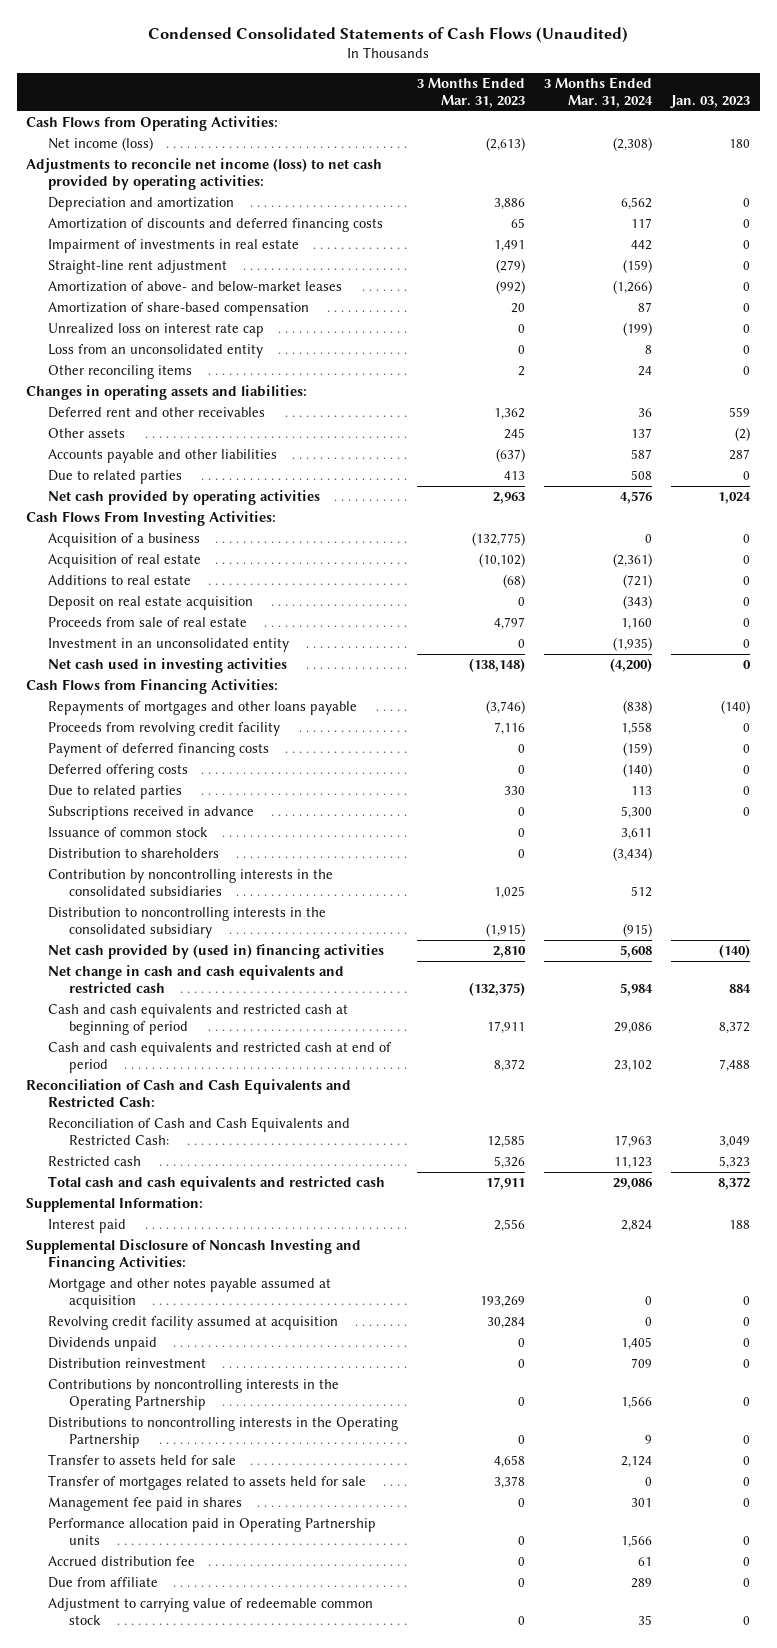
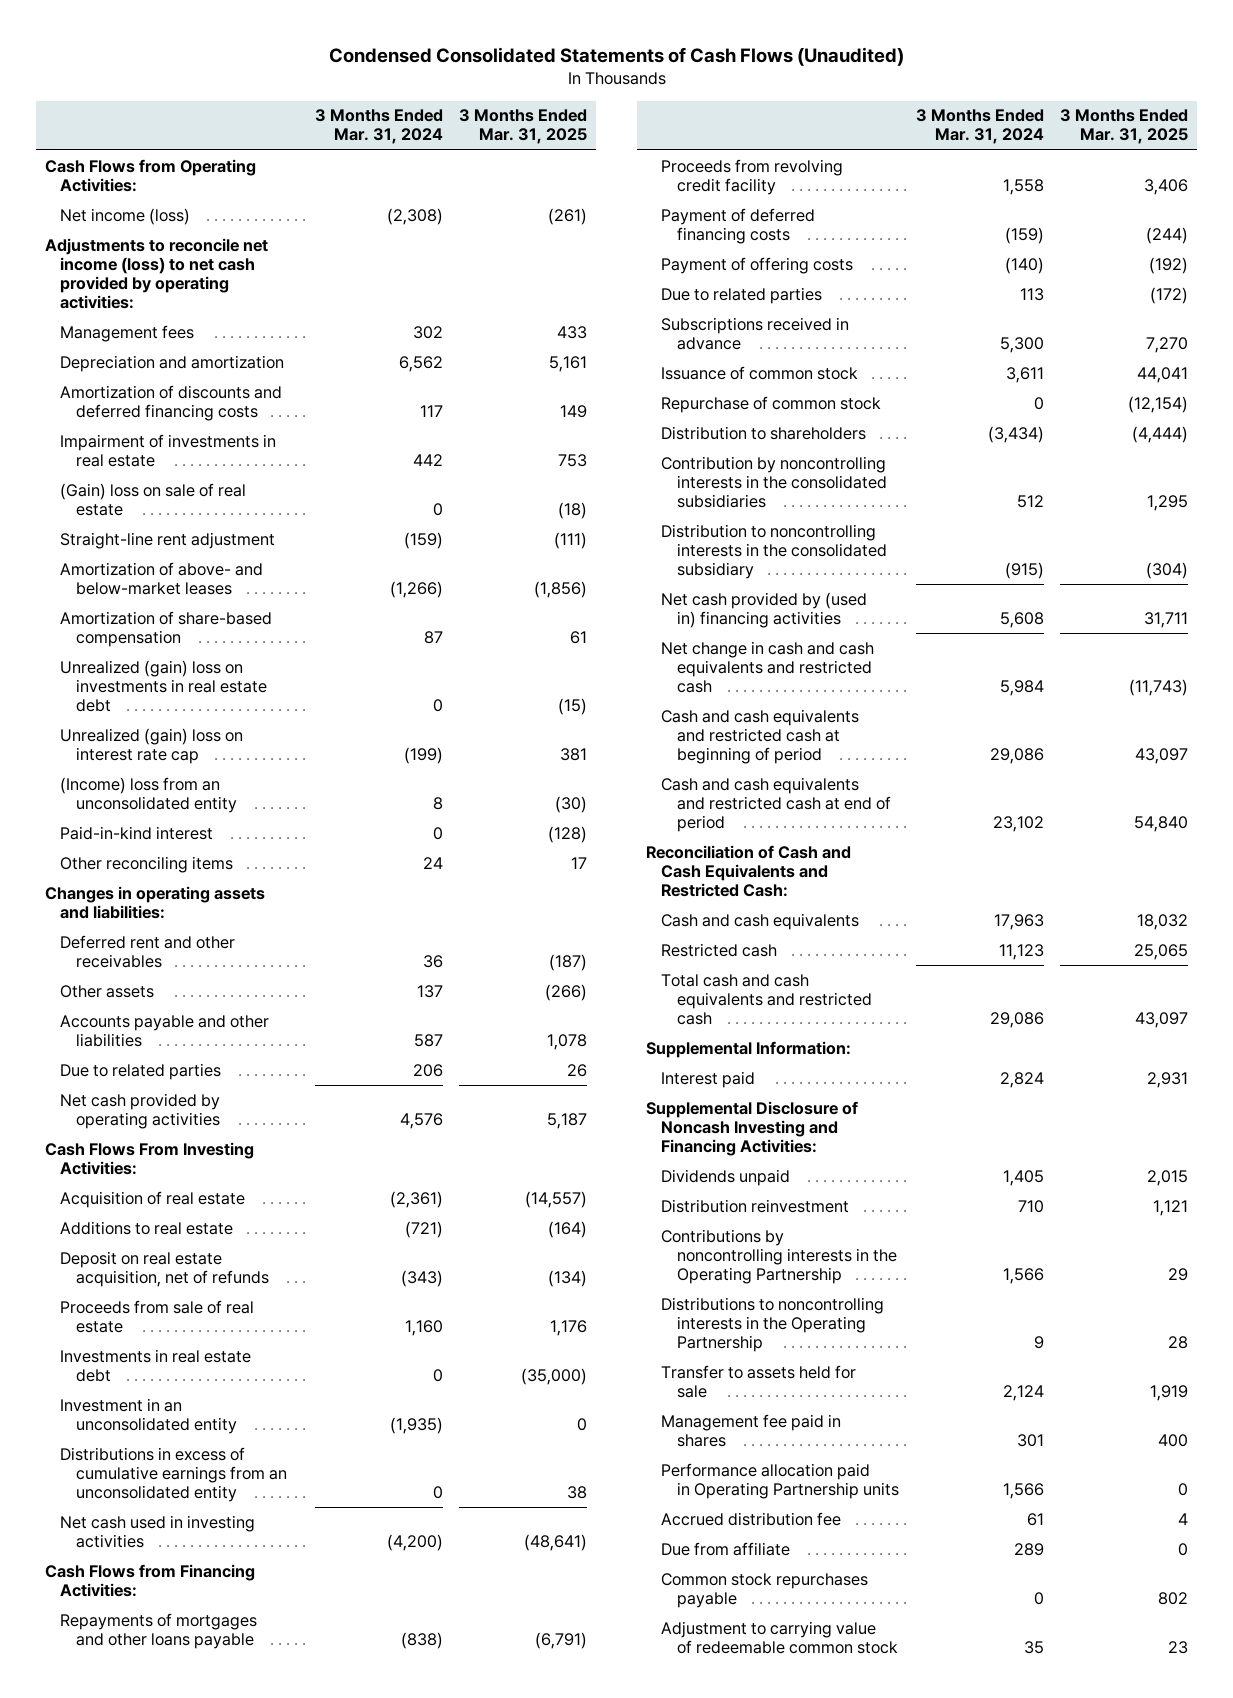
- | 3 Months Ended Mar. 31, 2023 | 3 Months Ended Mar. 31, 2024 | Jan. 03, 2023
+ | 3 Months Ended Mar. 31, 2024 | 3 Months Ended Mar. 31, 2025
+ Management fees | 302 | 433
+ (Gain) loss on sale of real estate | 0 | (18)
- Unrealized loss on interest rate cap | 0 | (199) | 0
- Loss from an unconsolidated entity | 0 | 8 | 0
+ Unrealized (gain) loss on investments in real estate debt | 0 | (15)
+ Unrealized (gain) loss on interest rate cap | (199) | 381
+ (Income) loss from an unconsolidated entity | 8 | (30)
+ Paid-in-kind interest | 0 | (128)
- Due to related parties | 413 | 508 | 0
+ Due to related parties | 206 | 26
- Acquisition of a business | (132,775) | 0 | 0
- Deposit on real estate acquisition | 0 | (343) | 0
+ Deposit on real estate acquisition, net of refunds | (343) | (134)
+ Investments in real estate debt | 0 | (35,000)
+ Distributions in excess of cumulative earnings from an unconsolidated entity | 0 | 38
- Deferred offering costs | 0 | (140) | 0
+ Payment of offering costs | (140) | (192)
+ Repurchase of common stock | 0 | (12,154)
- Reconciliation of Cash and Cash Equivalents and Restricted Cash: | 12,585 | 17,963 | 3,049
+ Cash and cash equivalents | 17,963 | 18,032
- Mortgage and other notes payable assumed at acquisition | 193,269 | 0 | 0
- Revolving credit facility assumed at acquisition | 30,284 | 0 | 0
- Distribution reinvestment | 0 | 709 | 0
+ Distribution reinvestment | 710 | 1,121
- Transfer of mortgages related to assets held for sale | 3,378 | 0 | 0
+ Common stock repurchases payable | 0 | 802

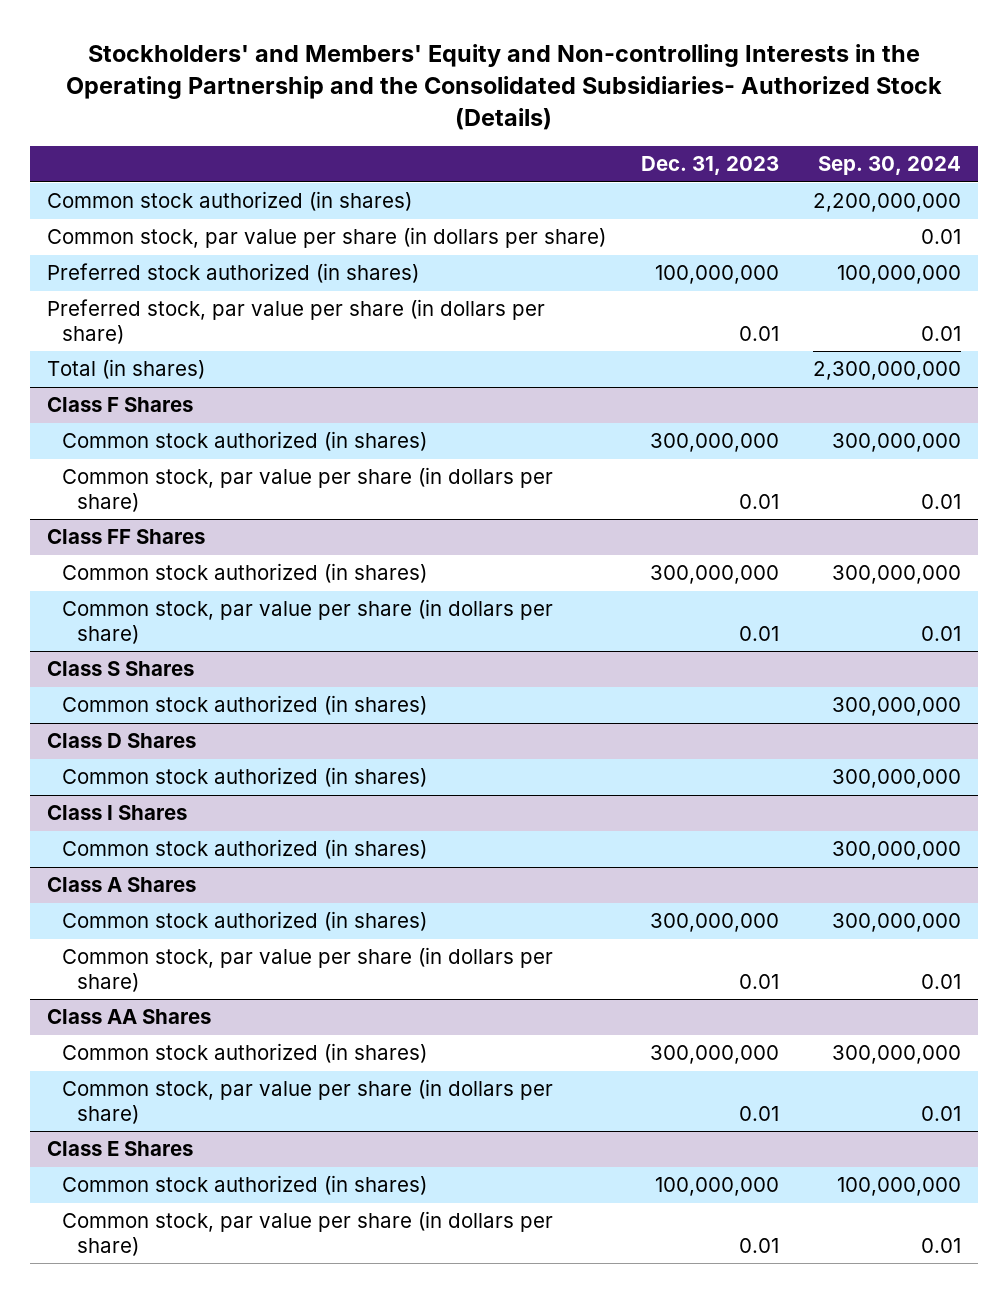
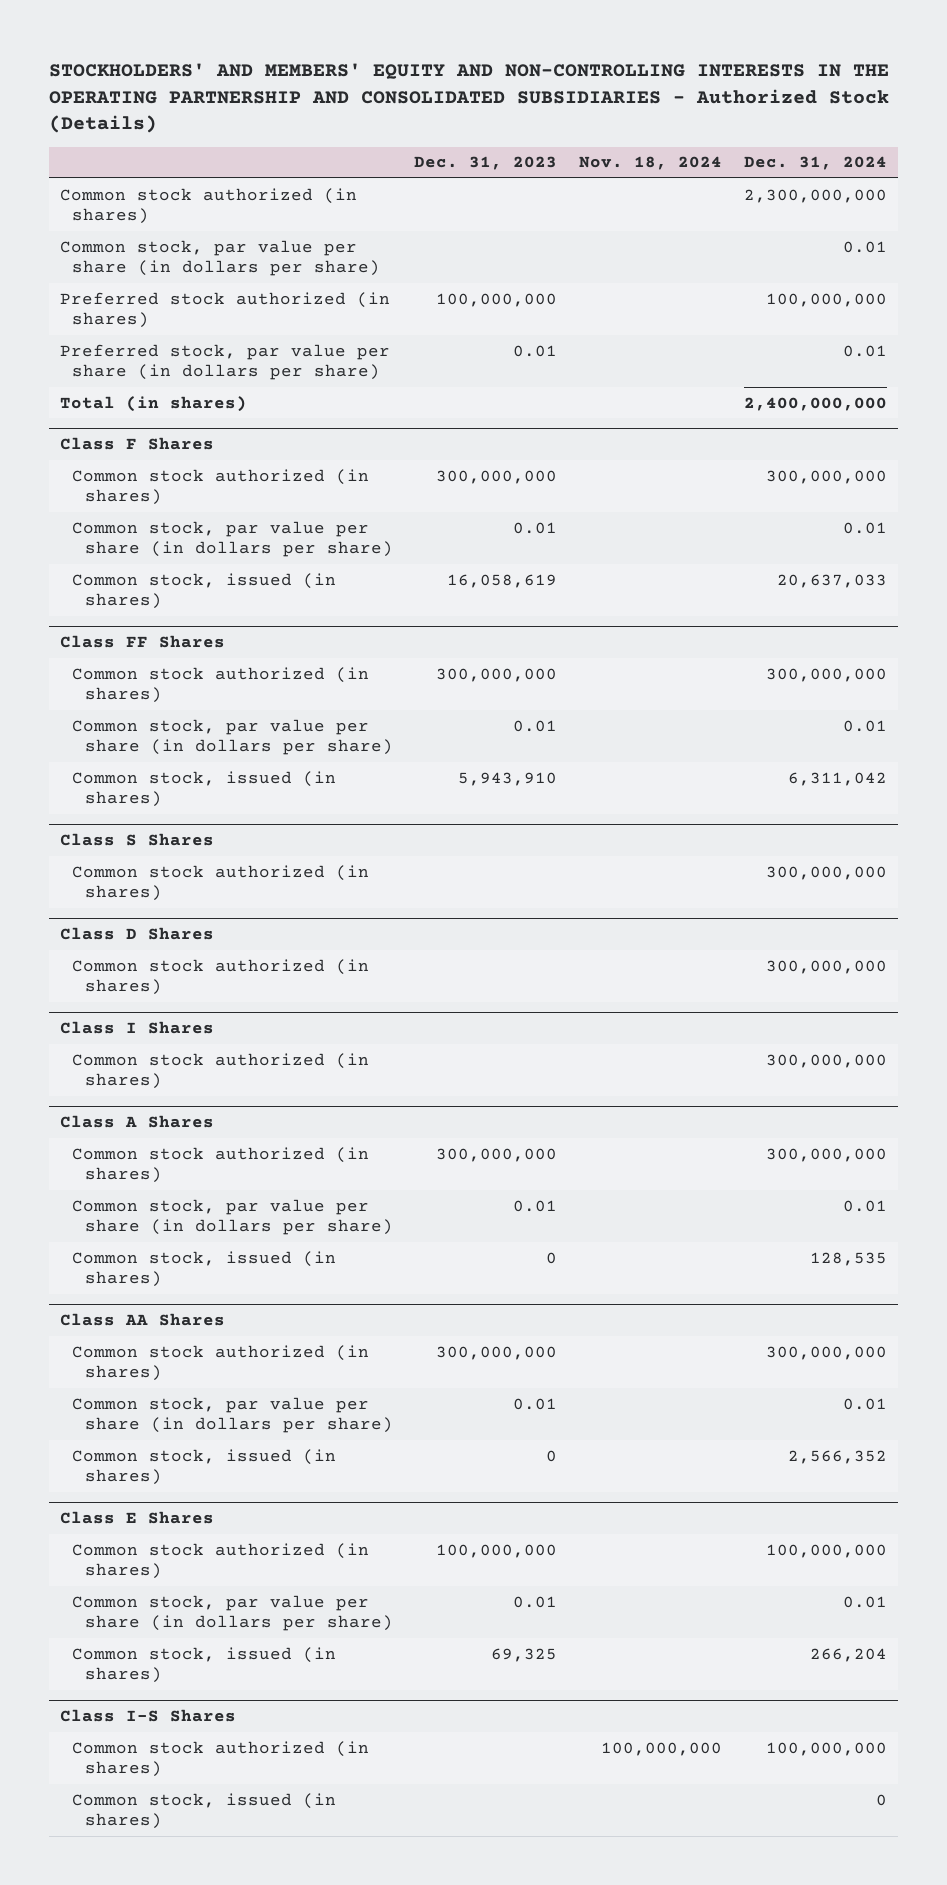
- Stockholders' and Members' Equity and Non-controlling Interests in the Operating Partnership and the Consolidated Subsidiaries- Authorized Stock (Details)
+ STOCKHOLDERS' AND MEMBERS' EQUITY AND NON-CONTROLLING INTERESTS IN THE OPERATING PARTNERSHIP AND CONSOLIDATED SUBSIDIARIES - Authorized Stock (Details)
- | Dec. 31, 2023 | Sep. 30, 2024
+ | Dec. 31, 2023 | Nov. 18, 2024 | Dec. 31, 2024
@ Class F Shares
+ Common stock, issued (in shares) | 16,058,619 | | 20,637,033
@ Class FF Shares
+ Common stock, issued (in shares) | 5,943,910 | | 6,311,042
@ Class A Shares
+ Common stock, issued (in shares) | 0 | | 128,535
@ Class AA Shares
+ Common stock, issued (in shares) | 0 | | 2,566,352
@ Class E Shares
+ Common stock, issued (in shares) | 69,325 | | 266,204
+ Class I-S Shares
+ Common stock authorized (in shares) | | 100,000,000 | 100,000,000
+ Common stock, issued (in shares) | | | 0

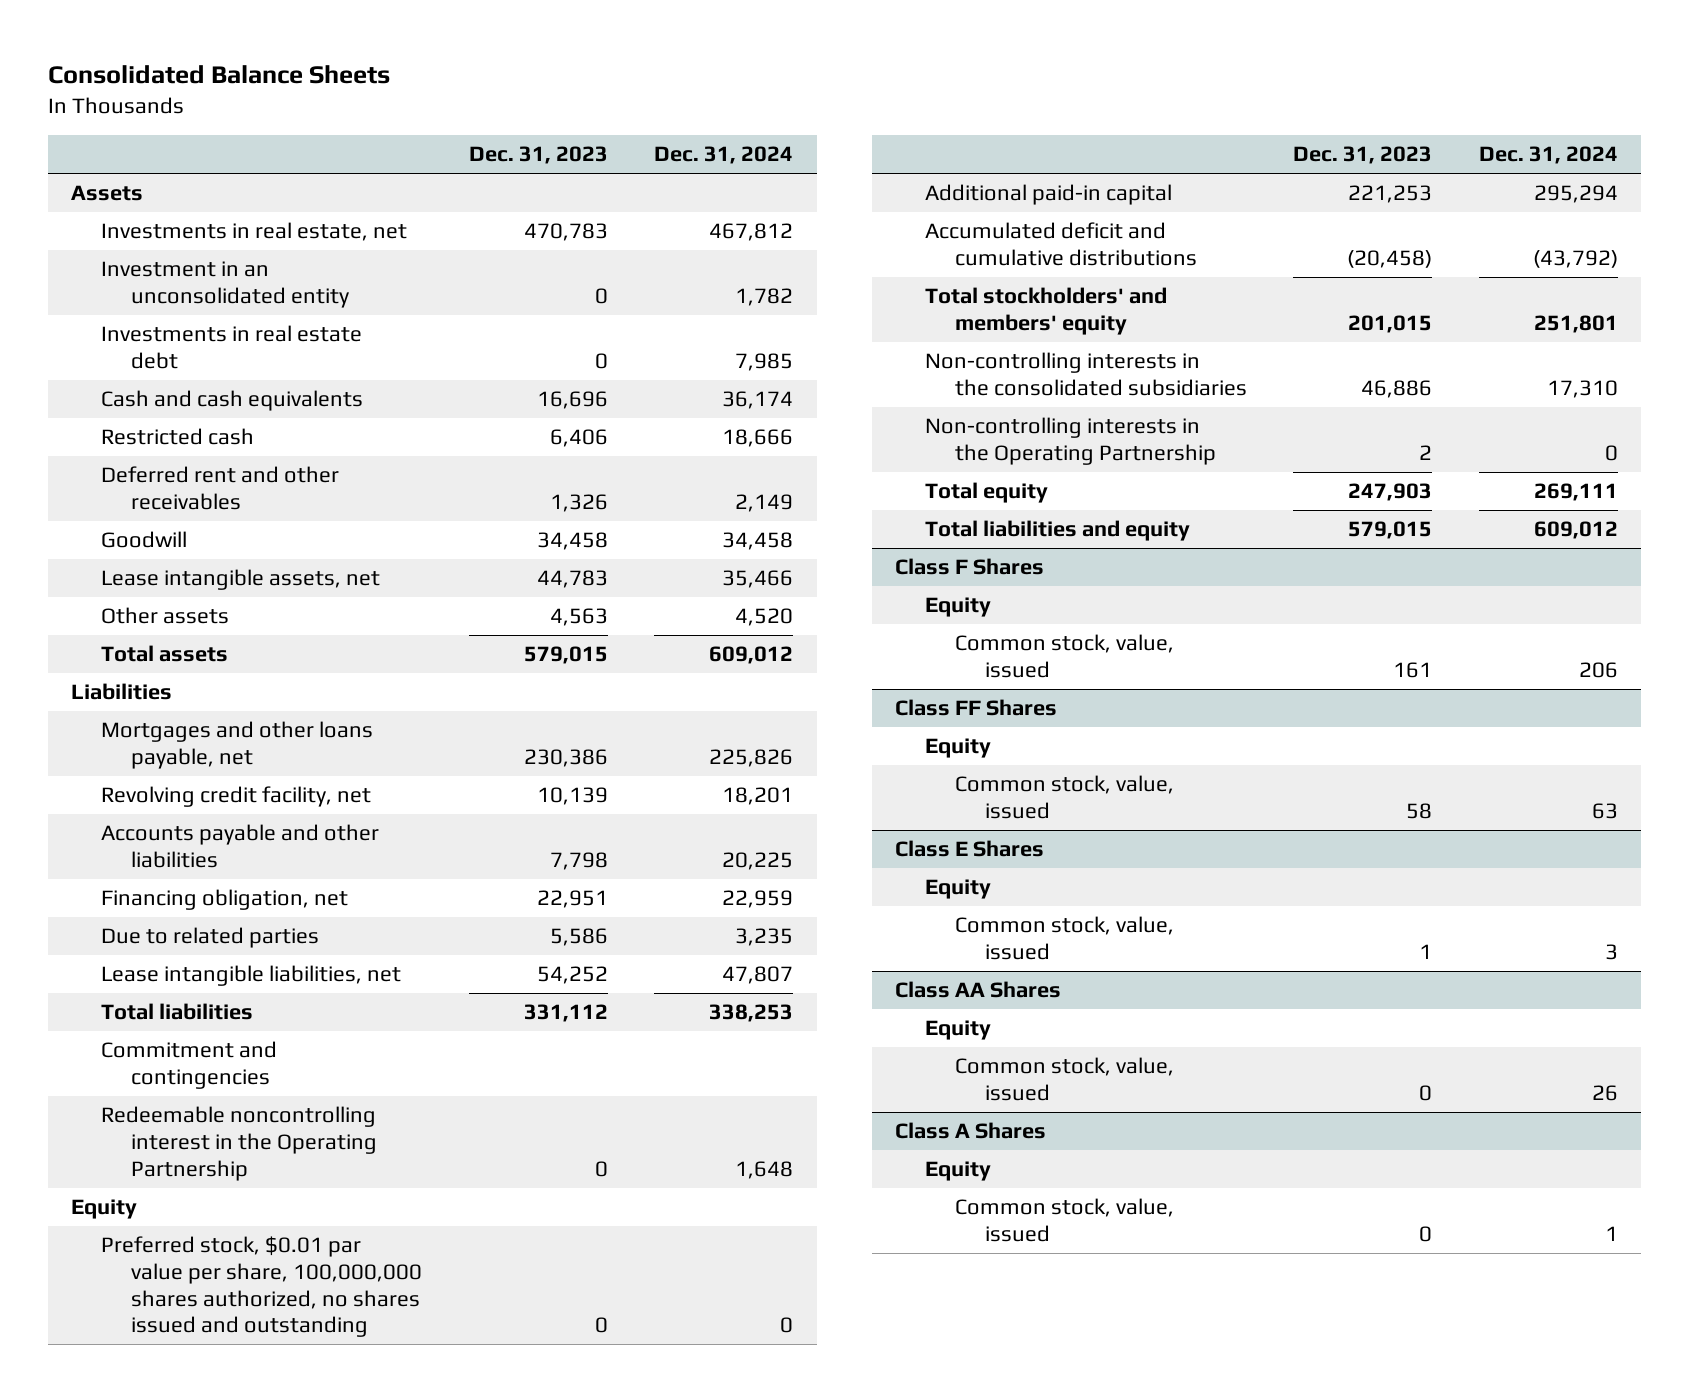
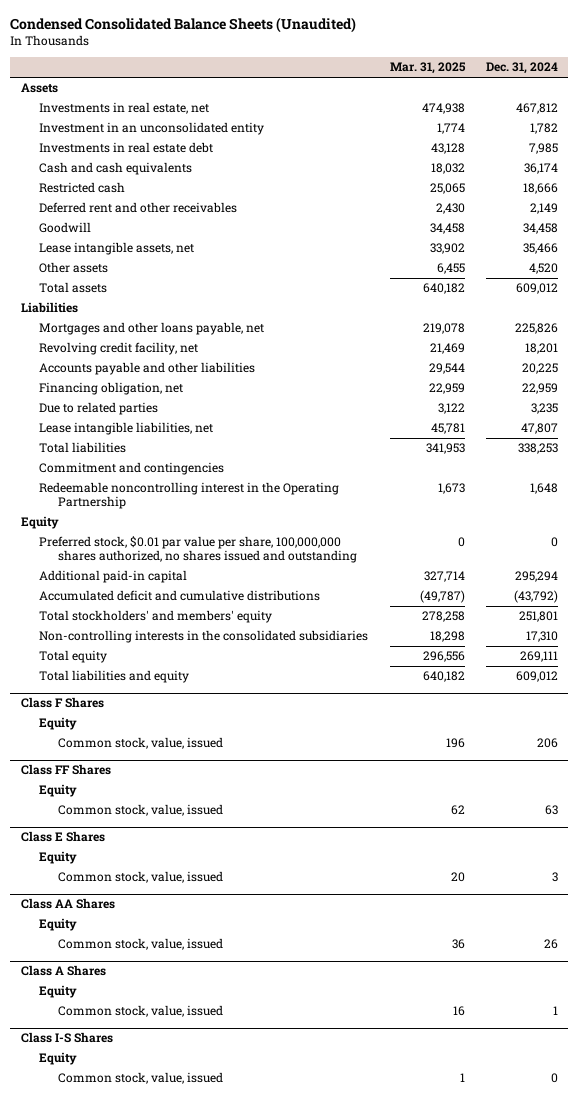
- Consolidated Balance Sheets
+ Condensed Consolidated Balance Sheets (Unaudited)
- | Dec. 31, 2023 | Dec. 31, 2024
+ | Mar. 31, 2025 | Dec. 31, 2024
- Non-controlling interests in the Operating Partnership | 2 | 0
+ Class I-S Shares
+ Equity
+ Common stock, value, issued | 1 | 0

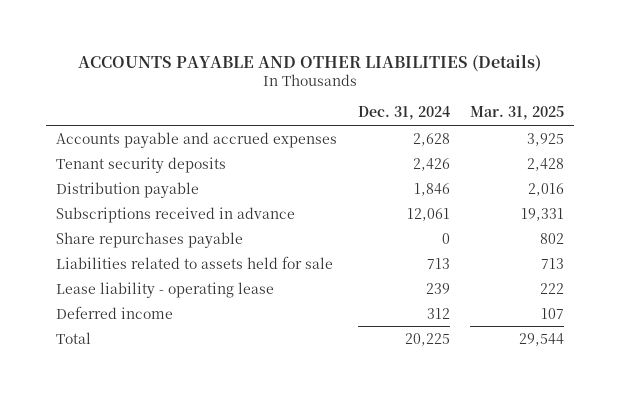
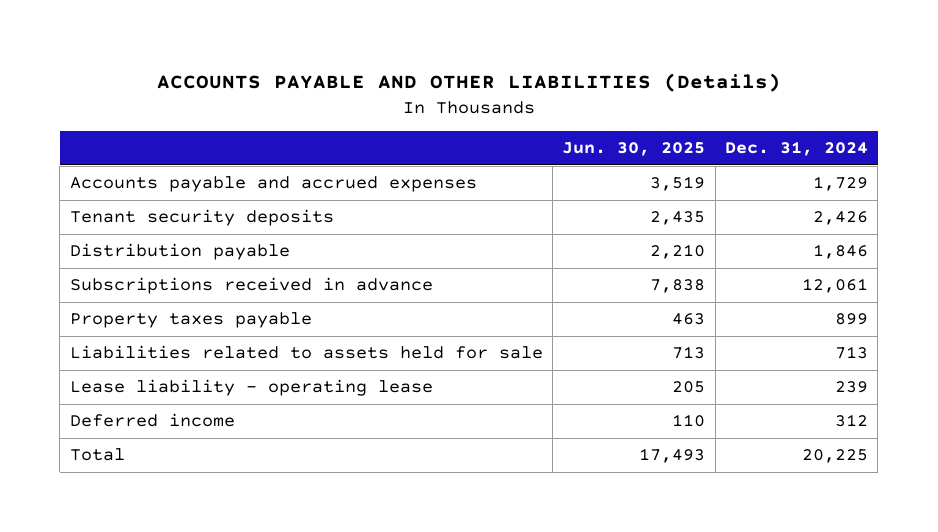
- | Dec. 31, 2024 | Mar. 31, 2025
+ | Jun. 30, 2025 | Dec. 31, 2024
- Accounts payable and accrued expenses | 2,628 | 3,925
+ Accounts payable and accrued expenses | 3,519 | 1,729
- Share repurchases payable | 0 | 802
+ Property taxes payable | 463 | 899

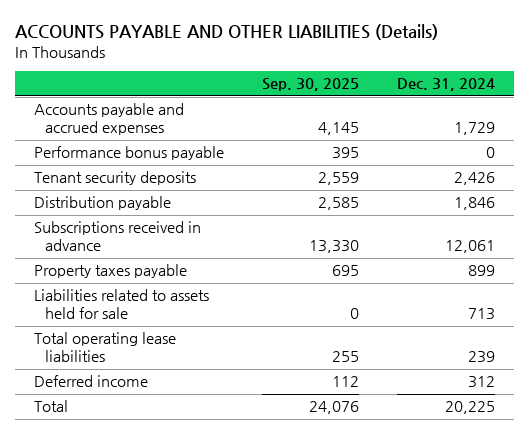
- | Jun. 30, 2025 | Dec. 31, 2024
+ | Sep. 30, 2025 | Dec. 31, 2024
+ Performance bonus payable | 395 | 0
- Lease liability - operating lease | 205 | 239
+ Total operating lease liabilities | 255 | 239

